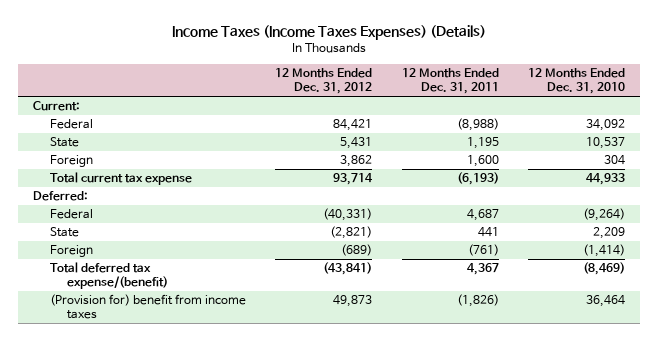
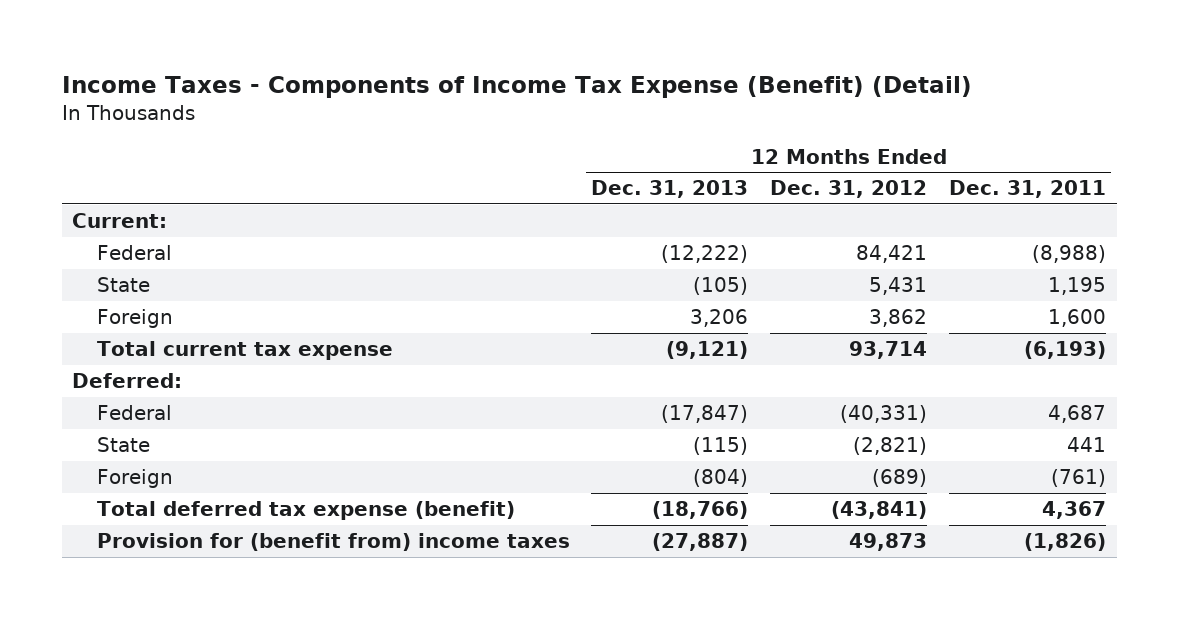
- Income Taxes (Income Taxes Expenses) (Details)
+ Income Taxes - Components of Income Tax Expense (Benefit) (Detail)
- | 12 Months Ended Dec. 31, 2012 | 12 Months Ended Dec. 31, 2011 | 12 Months Ended Dec. 31, 2010
+ | 12 Months Ended Dec. 31, 2013 | 12 Months Ended Dec. 31, 2012 | 12 Months Ended Dec. 31, 2011
- Total deferred tax expense/(benefit) | (43,841) | 4,367 | (8,469)
- (Provision for) benefit from income taxes | 49,873 | (1,826) | 36,464
+ Total deferred tax expense (benefit) | (18,766) | (43,841) | 4,367
+ Provision for (benefit from) income taxes | (27,887) | 49,873 | (1,826)

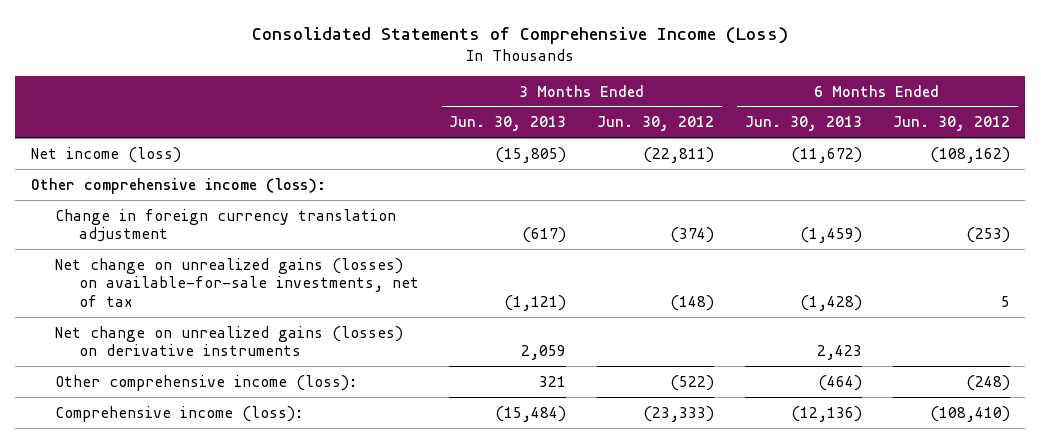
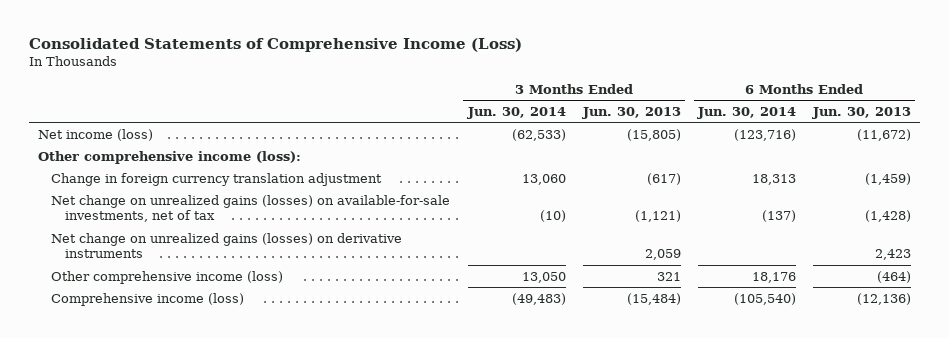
- | 3 Months Ended Jun. 30, 2013 | 3 Months Ended Jun. 30, 2012 | 6 Months Ended Jun. 30, 2013 | 6 Months Ended Jun. 30, 2012
+ | 3 Months Ended Jun. 30, 2014 | 3 Months Ended Jun. 30, 2013 | 6 Months Ended Jun. 30, 2014 | 6 Months Ended Jun. 30, 2013
- Other comprehensive income (loss): | 321 | (522) | (464) | (248)
- Comprehensive income (loss): | (15,484) | (23,333) | (12,136) | (108,410)
+ Other comprehensive income (loss) | 13,050 | 321 | 18,176 | (464)
+ Comprehensive income (loss) | (49,483) | (15,484) | (105,540) | (12,136)

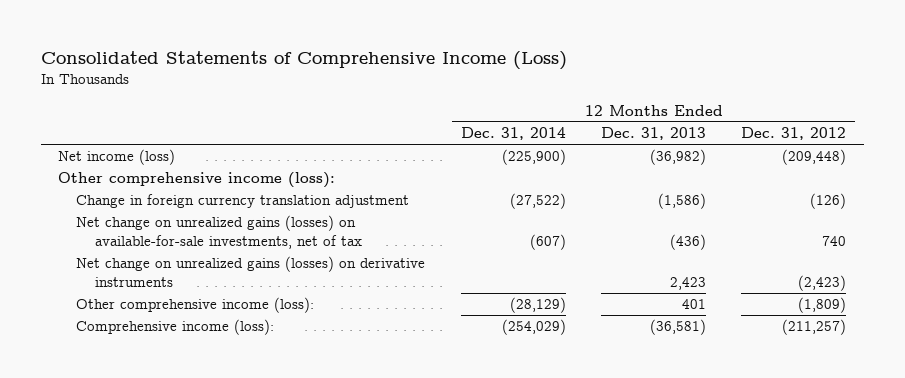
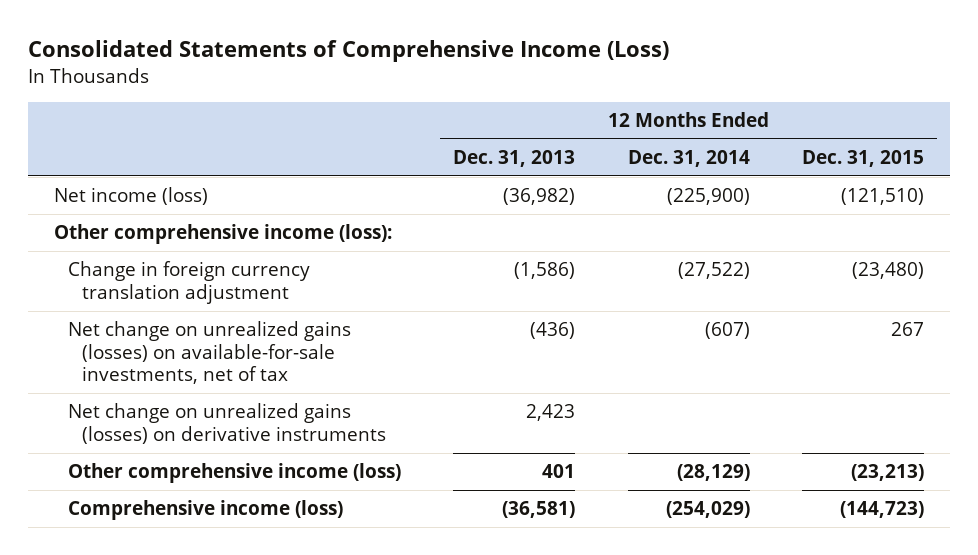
- | 12 Months Ended Dec. 31, 2014 | 12 Months Ended Dec. 31, 2013 | 12 Months Ended Dec. 31, 2012
+ | 12 Months Ended Dec. 31, 2013 | 12 Months Ended Dec. 31, 2014 | 12 Months Ended Dec. 31, 2015
- Other comprehensive income (loss): | (28,129) | 401 | (1,809)
- Comprehensive income (loss): | (254,029) | (36,581) | (211,257)
+ Other comprehensive income (loss) | 401 | (28,129) | (23,213)
+ Comprehensive income (loss) | (36,581) | (254,029) | (144,723)

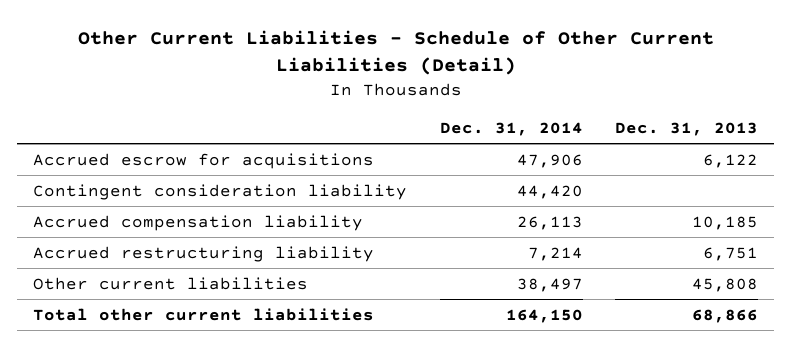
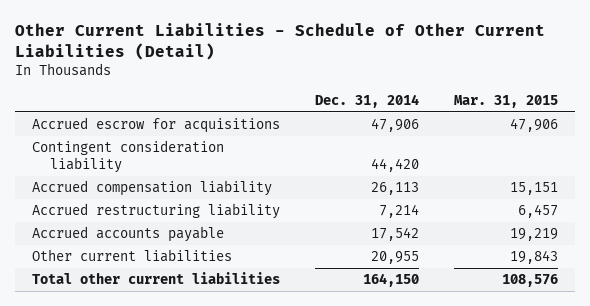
- | Dec. 31, 2014 | Dec. 31, 2013
+ | Dec. 31, 2014 | Mar. 31, 2015
- Other current liabilities | 38,497 | 45,808
+ Accrued accounts payable | 17,542 | 19,219
+ Other current liabilities | 20,955 | 19,843

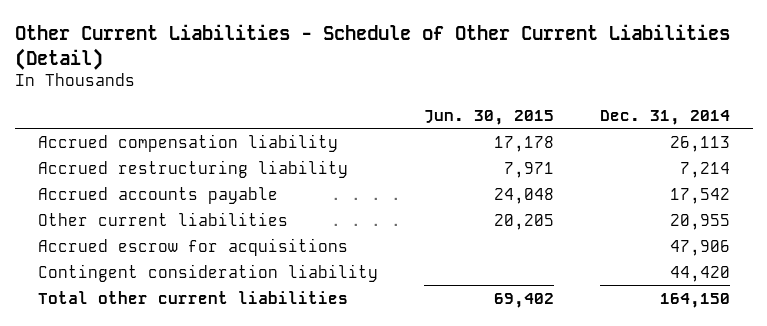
- | Dec. 31, 2014 | Mar. 31, 2015
+ | Jun. 30, 2015 | Dec. 31, 2014
moved down: Accrued escrow for acquisitions | | 47,906
moved down: Contingent consideration liability | | 44,420

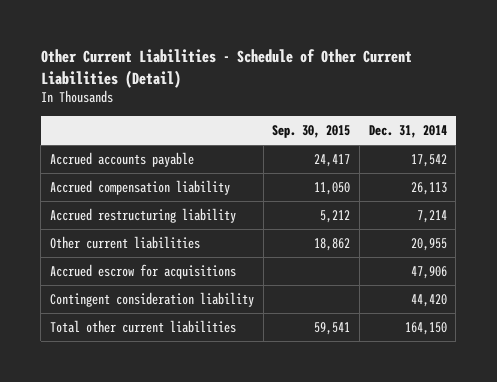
- | Jun. 30, 2015 | Dec. 31, 2014
+ | Sep. 30, 2015 | Dec. 31, 2014
moved up: Accrued accounts payable | 24,417 | 17,542

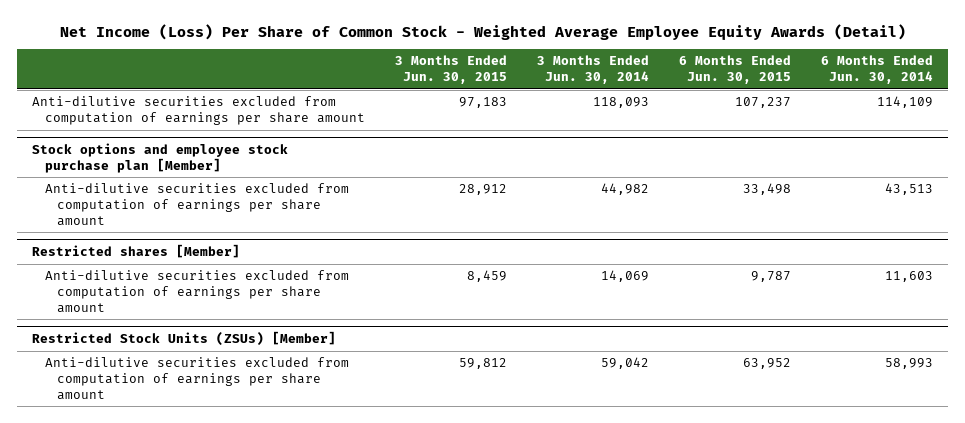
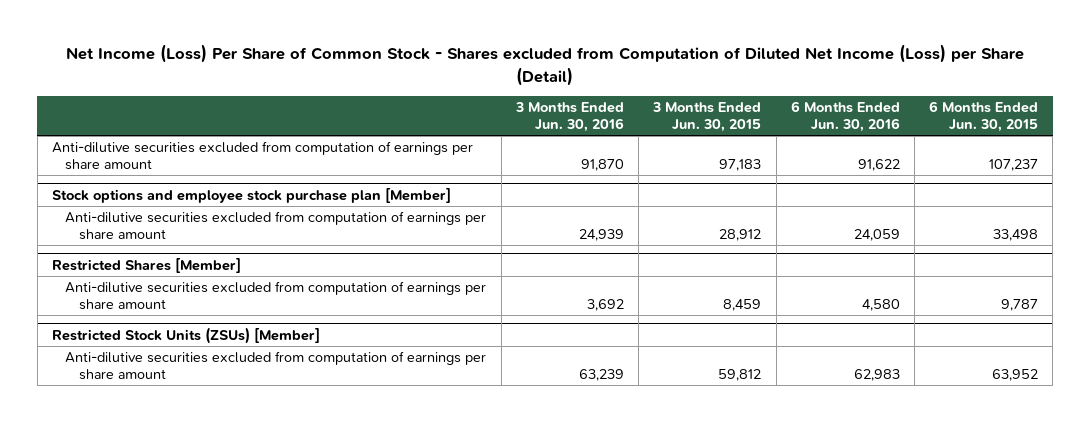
- Net Income (Loss) Per Share of Common Stock - Weighted Average Employee Equity Awards (Detail)
+ Net Income (Loss) Per Share of Common Stock - Shares excluded from Computation of Diluted Net Income (Loss) per Share (Detail)
- | 3 Months Ended Jun. 30, 2015 | 3 Months Ended Jun. 30, 2014 | 6 Months Ended Jun. 30, 2015 | 6 Months Ended Jun. 30, 2014
+ | 3 Months Ended Jun. 30, 2016 | 3 Months Ended Jun. 30, 2015 | 6 Months Ended Jun. 30, 2016 | 6 Months Ended Jun. 30, 2015
- Restricted shares [Member]
+ Restricted Shares [Member]

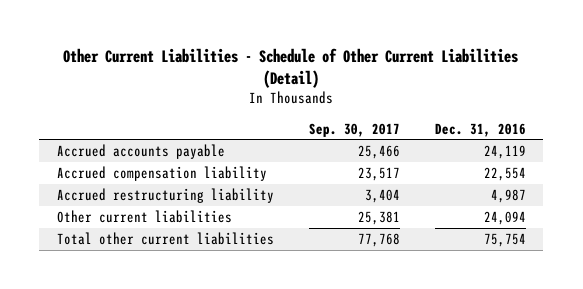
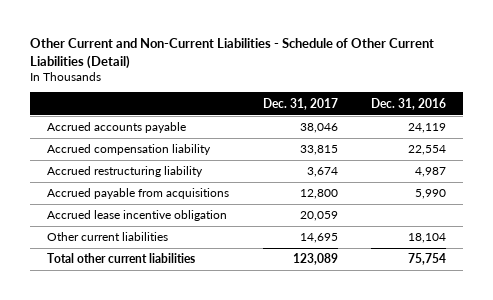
- Other Current Liabilities - Schedule of Other Current Liabilities (Detail)
+ Other Current and Non-Current Liabilities - Schedule of Other Current Liabilities (Detail)
- | Sep. 30, 2017 | Dec. 31, 2016
+ | Dec. 31, 2017 | Dec. 31, 2016
- Other current liabilities | 25,381 | 24,094
+ Accrued payable from acquisitions | 12,800 | 5,990
+ Accrued lease incentive obligation | 20,059 |
+ Other current liabilities | 14,695 | 18,104

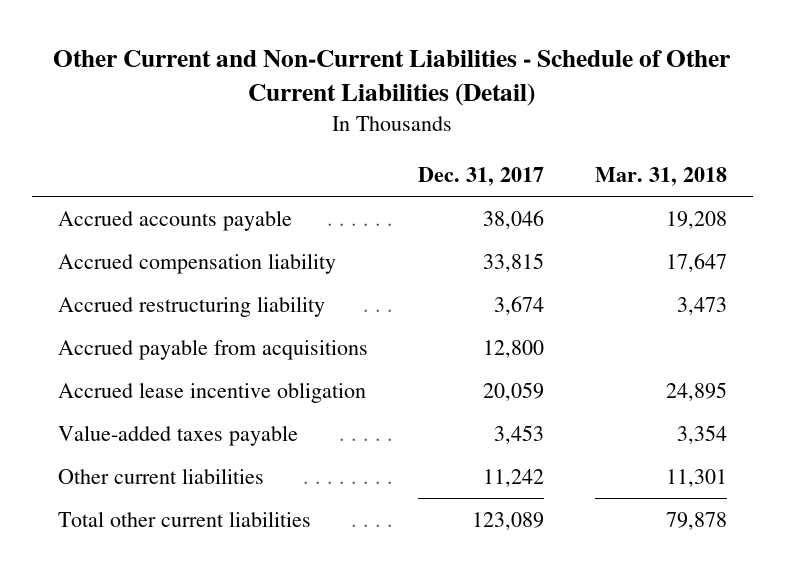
- | Dec. 31, 2017 | Dec. 31, 2016
+ | Dec. 31, 2017 | Mar. 31, 2018
- Other current liabilities | 14,695 | 18,104
+ Value-added taxes payable | 3,453 | 3,354
+ Other current liabilities | 11,242 | 11,301

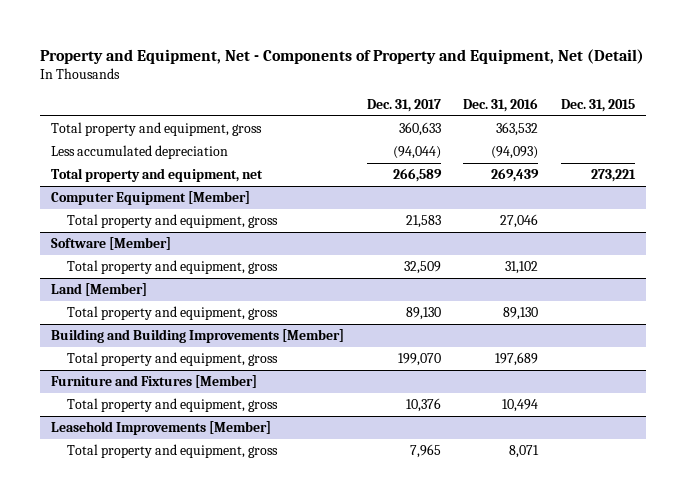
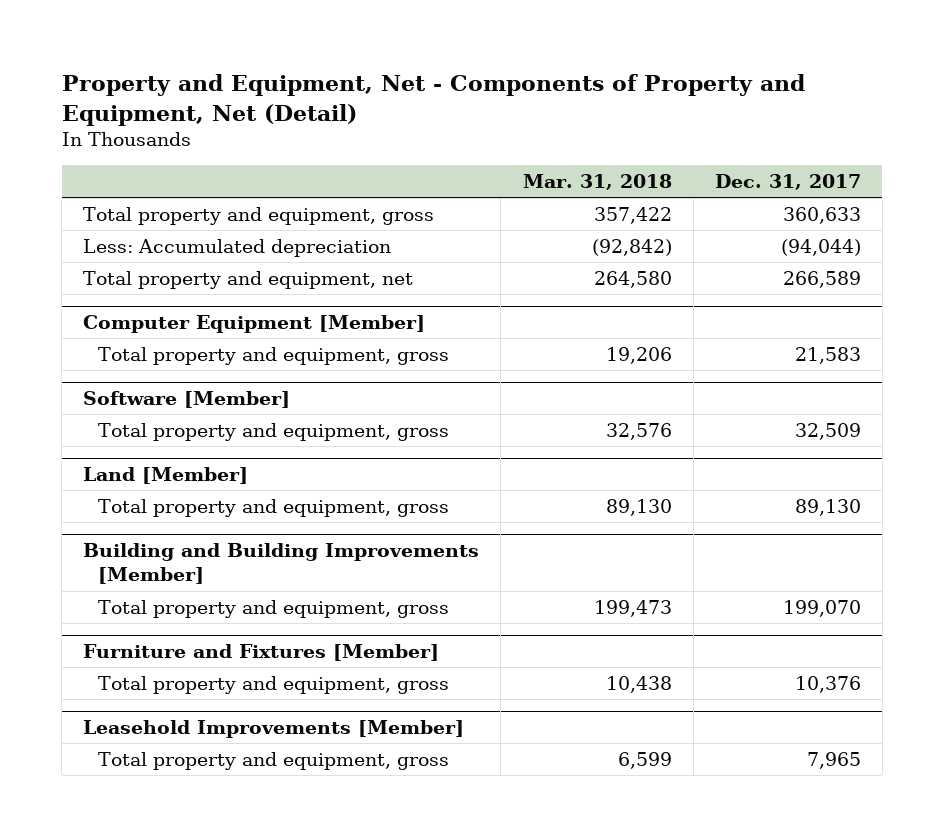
- | Dec. 31, 2017 | Dec. 31, 2016 | Dec. 31, 2015
+ | Mar. 31, 2018 | Dec. 31, 2017
- Less accumulated depreciation | (94,044) | (94,093) |
+ Less: Accumulated depreciation | (92,842) | (94,044)

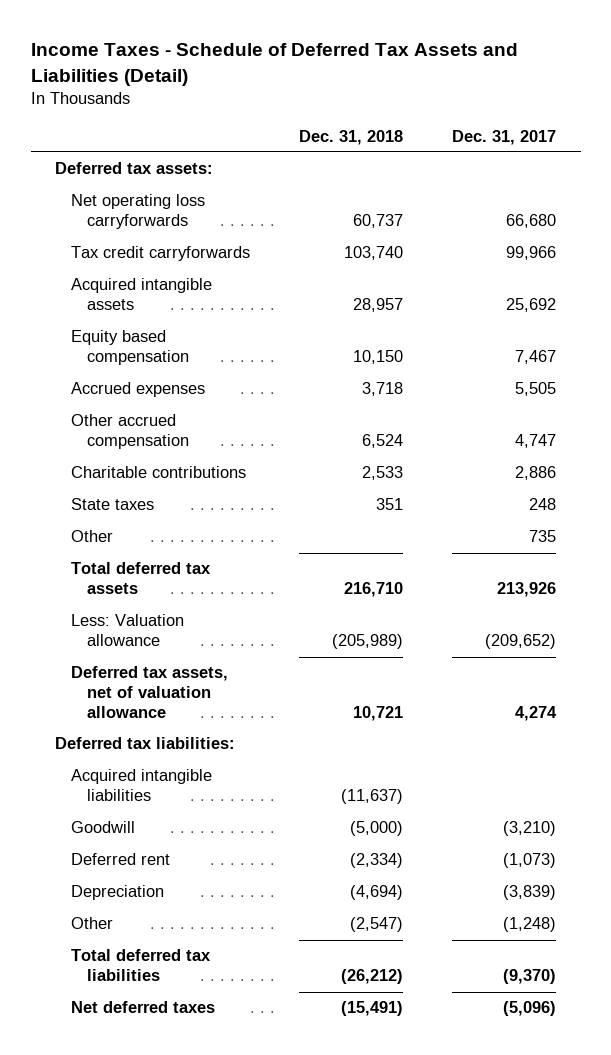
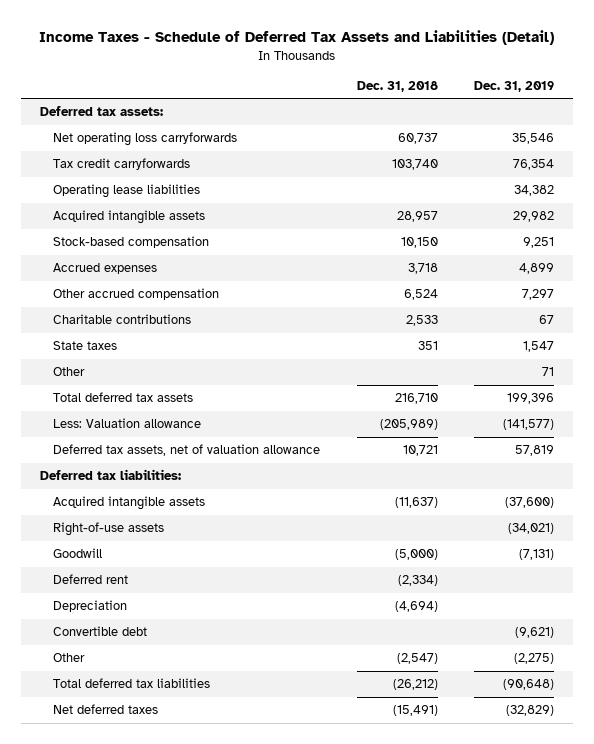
- | Dec. 31, 2018 | Dec. 31, 2017
+ | Dec. 31, 2018 | Dec. 31, 2019
+ Operating lease liabilities | | 34,382
- Equity based compensation | 10,150 | 7,467
+ Stock-based compensation | 10,150 | 9,251
- Acquired intangible liabilities | (11,637) |
+ Acquired intangible assets | (11,637) | (37,600)
+ Right-of-use assets | | (34,021)
+ Convertible debt | | (9,621)

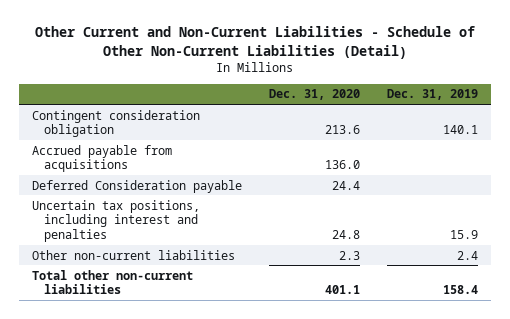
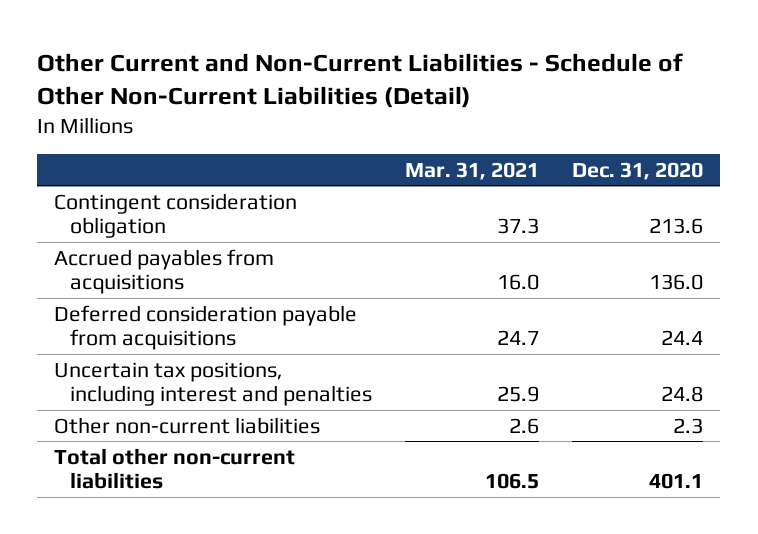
- | Dec. 31, 2020 | Dec. 31, 2019
+ | Mar. 31, 2021 | Dec. 31, 2020
- Accrued payable from acquisitions | 136.0 |
- Deferred Consideration payable | 24.4 |
+ Accrued payables from acquisitions | 16.0 | 136.0
+ Deferred consideration payable from acquisitions | 24.7 | 24.4

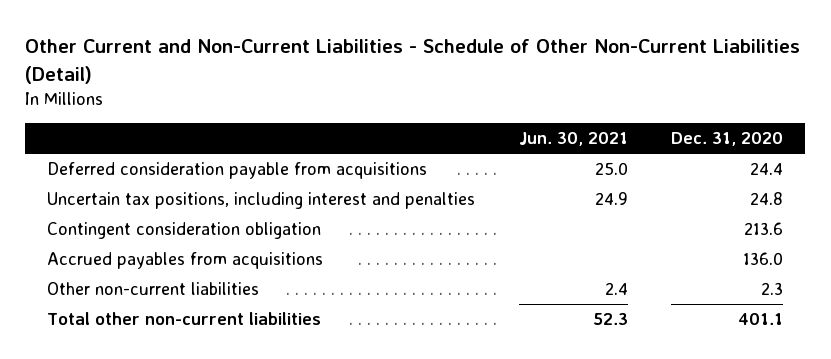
- | Mar. 31, 2021 | Dec. 31, 2020
+ | Jun. 30, 2021 | Dec. 31, 2020
moved down: Contingent consideration obligation | | 213.6
moved down: Accrued payables from acquisitions | | 136.0

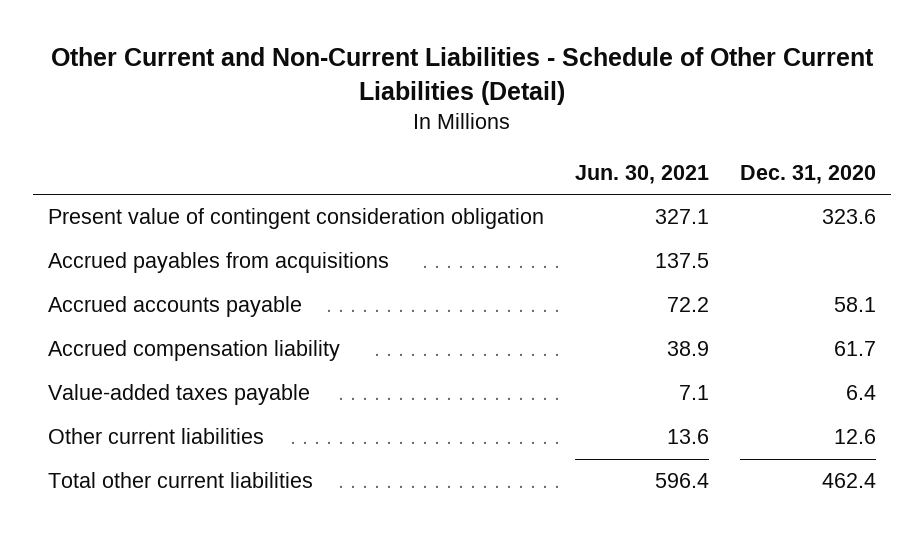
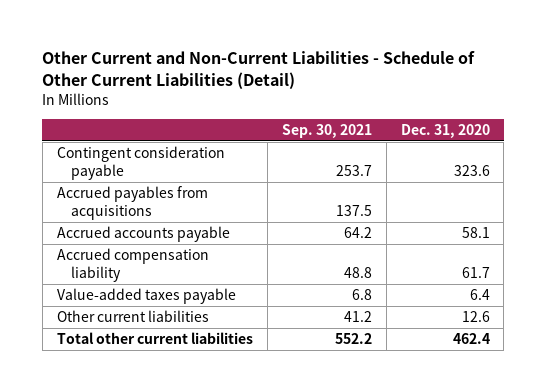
- | Jun. 30, 2021 | Dec. 31, 2020
+ | Sep. 30, 2021 | Dec. 31, 2020
- Present value of contingent consideration obligation | 327.1 | 323.6
+ Contingent consideration payable | 253.7 | 323.6

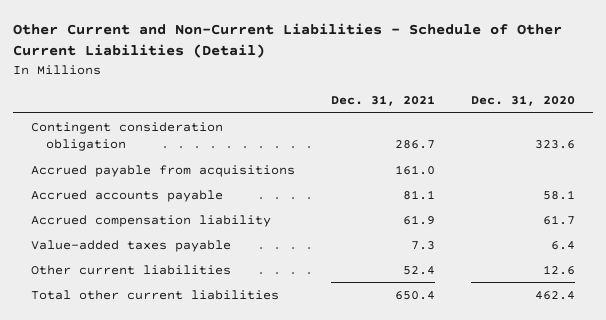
- | Sep. 30, 2021 | Dec. 31, 2020
+ | Dec. 31, 2021 | Dec. 31, 2020
- Contingent consideration payable | 253.7 | 323.6
- Accrued payables from acquisitions | 137.5 |
+ Contingent consideration obligation | 286.7 | 323.6
+ Accrued payable from acquisitions | 161.0 |

